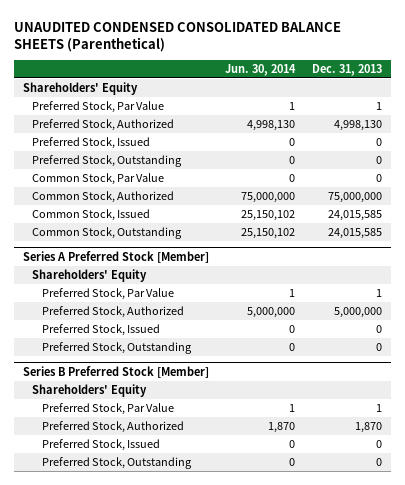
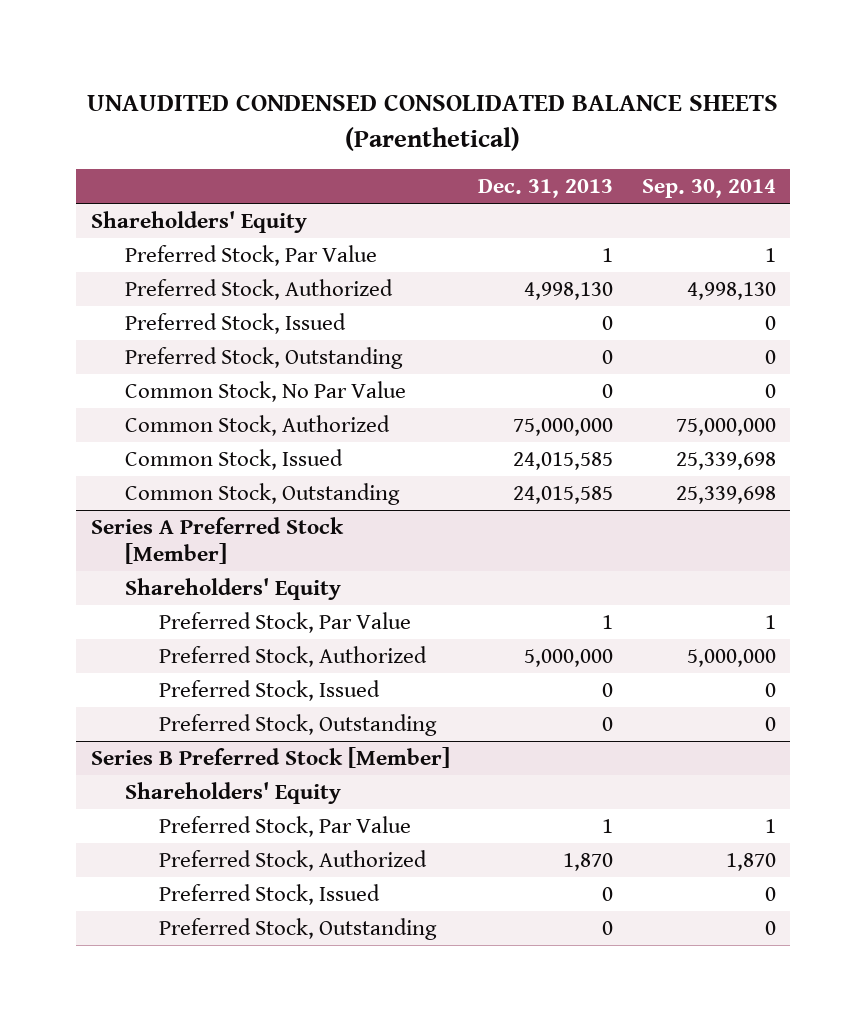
- | Jun. 30, 2014 | Dec. 31, 2013
+ | Dec. 31, 2013 | Sep. 30, 2014
- Common Stock, Par Value | 0 | 0
+ Common Stock, No Par Value | 0 | 0

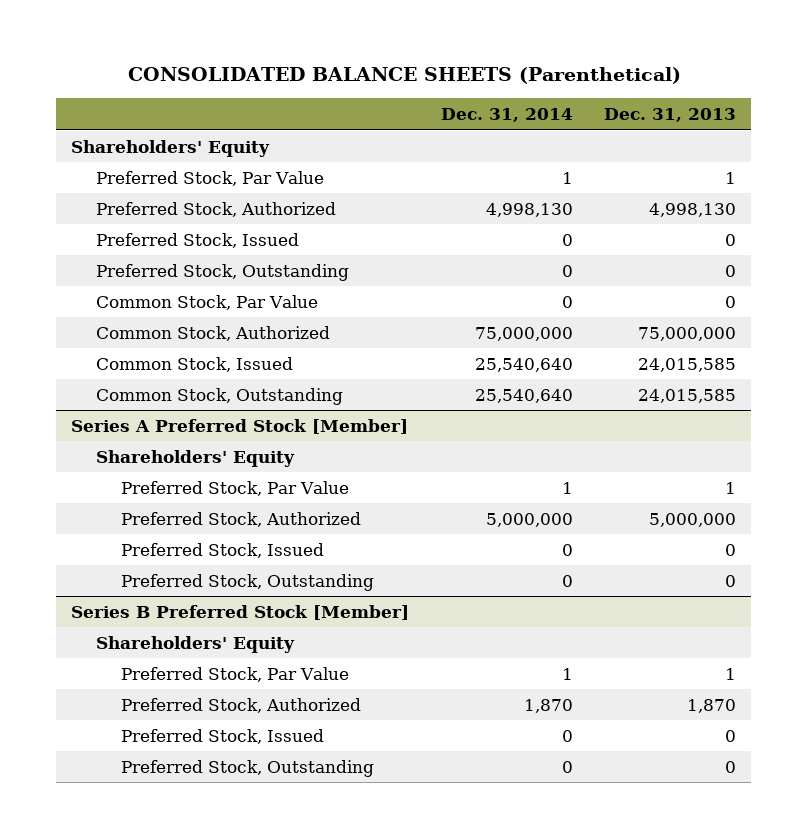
- UNAUDITED CONDENSED CONSOLIDATED BALANCE SHEETS (Parenthetical)
+ CONSOLIDATED BALANCE SHEETS (Parenthetical)
- | Dec. 31, 2013 | Sep. 30, 2014
+ | Dec. 31, 2014 | Dec. 31, 2013
- Common Stock, No Par Value | 0 | 0
+ Common Stock, Par Value | 0 | 0

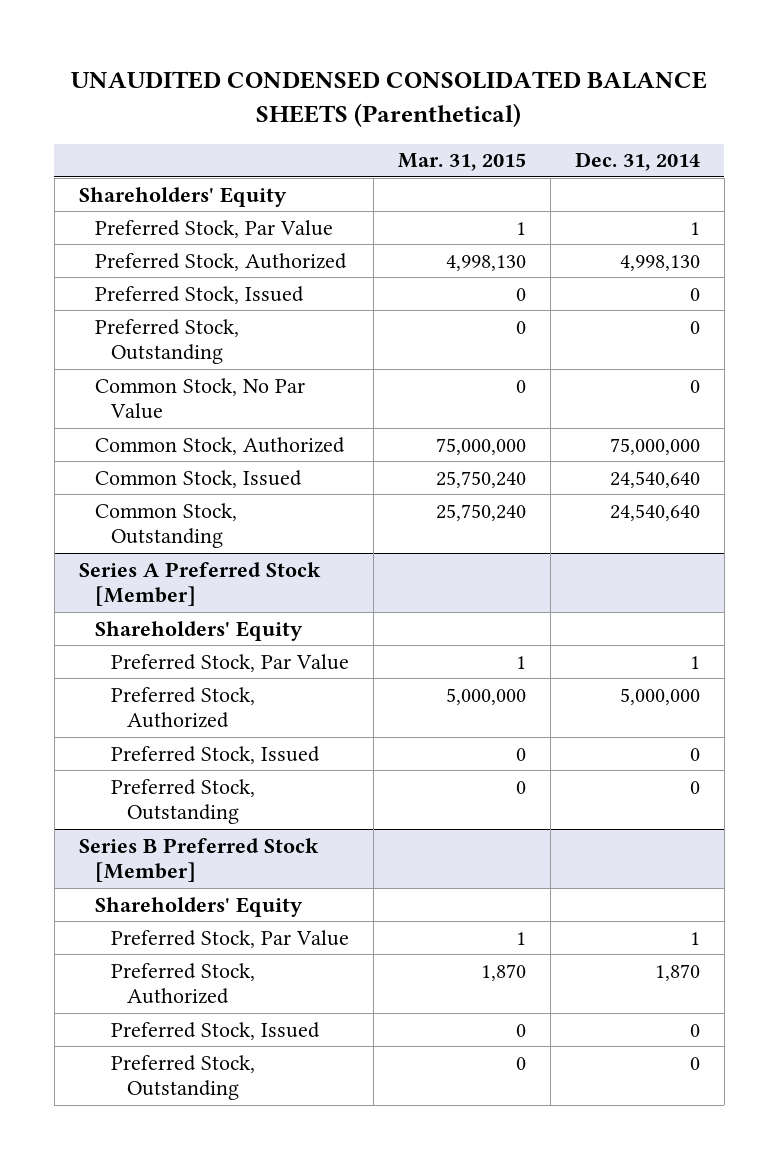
- CONSOLIDATED BALANCE SHEETS (Parenthetical)
+ UNAUDITED CONDENSED CONSOLIDATED BALANCE SHEETS (Parenthetical)
- | Dec. 31, 2014 | Dec. 31, 2013
+ | Mar. 31, 2015 | Dec. 31, 2014
- Common Stock, Par Value | 0 | 0
+ Common Stock, No Par Value | 0 | 0
- Common Stock, Issued | 25,540,640 | 24,015,585
- Common Stock, Outstanding | 25,540,640 | 24,015,585
+ Common Stock, Issued | 25,750,240 | 24,540,640
+ Common Stock, Outstanding | 25,750,240 | 24,540,640

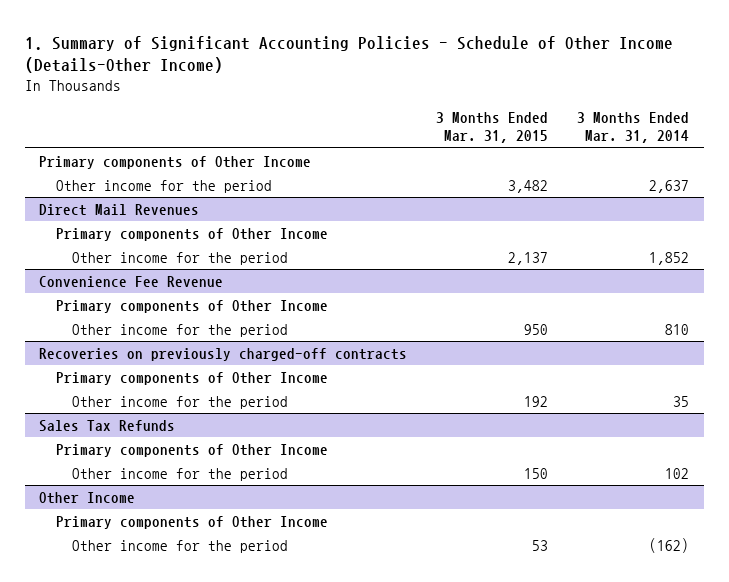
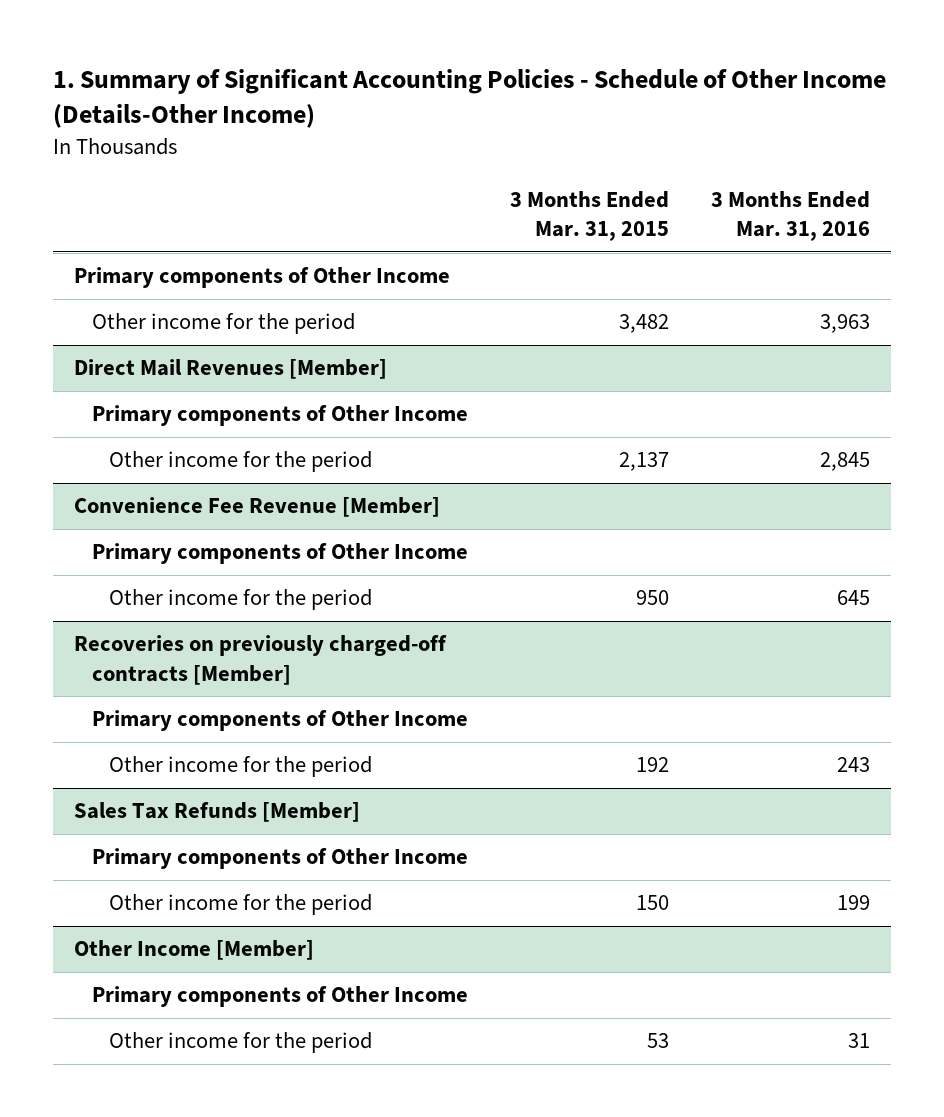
- | 3 Months Ended Mar. 31, 2015 | 3 Months Ended Mar. 31, 2014
+ | 3 Months Ended Mar. 31, 2015 | 3 Months Ended Mar. 31, 2016
- Direct Mail Revenues
+ Direct Mail Revenues [Member]
- Convenience Fee Revenue
+ Convenience Fee Revenue [Member]
- Recoveries on previously charged-off contracts
+ Recoveries on previously charged-off contracts [Member]
- Sales Tax Refunds
+ Sales Tax Refunds [Member]
- Other Income
+ Other Income [Member]

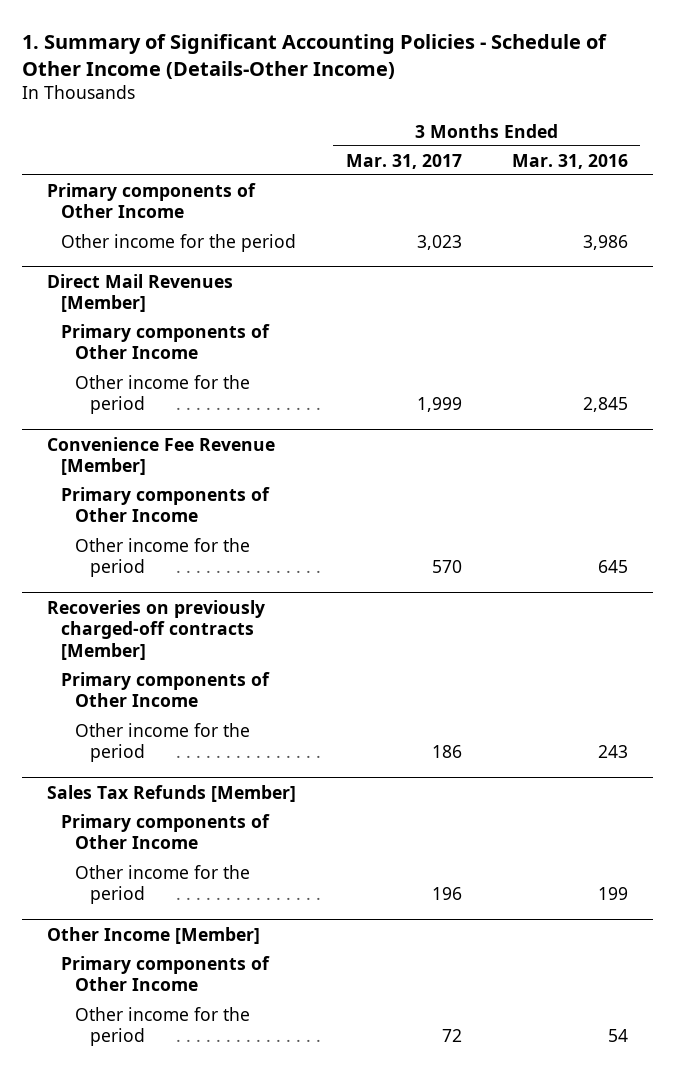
- | 3 Months Ended Mar. 31, 2015 | 3 Months Ended Mar. 31, 2016
+ | 3 Months Ended Mar. 31, 2017 | 3 Months Ended Mar. 31, 2016
- Other income for the period | 3,482 | 3,963
+ Other income for the period | 3,023 | 3,986
@ Other Income [Member]
- Other income for the period | 53 | 31
+ Other income for the period | 72 | 54

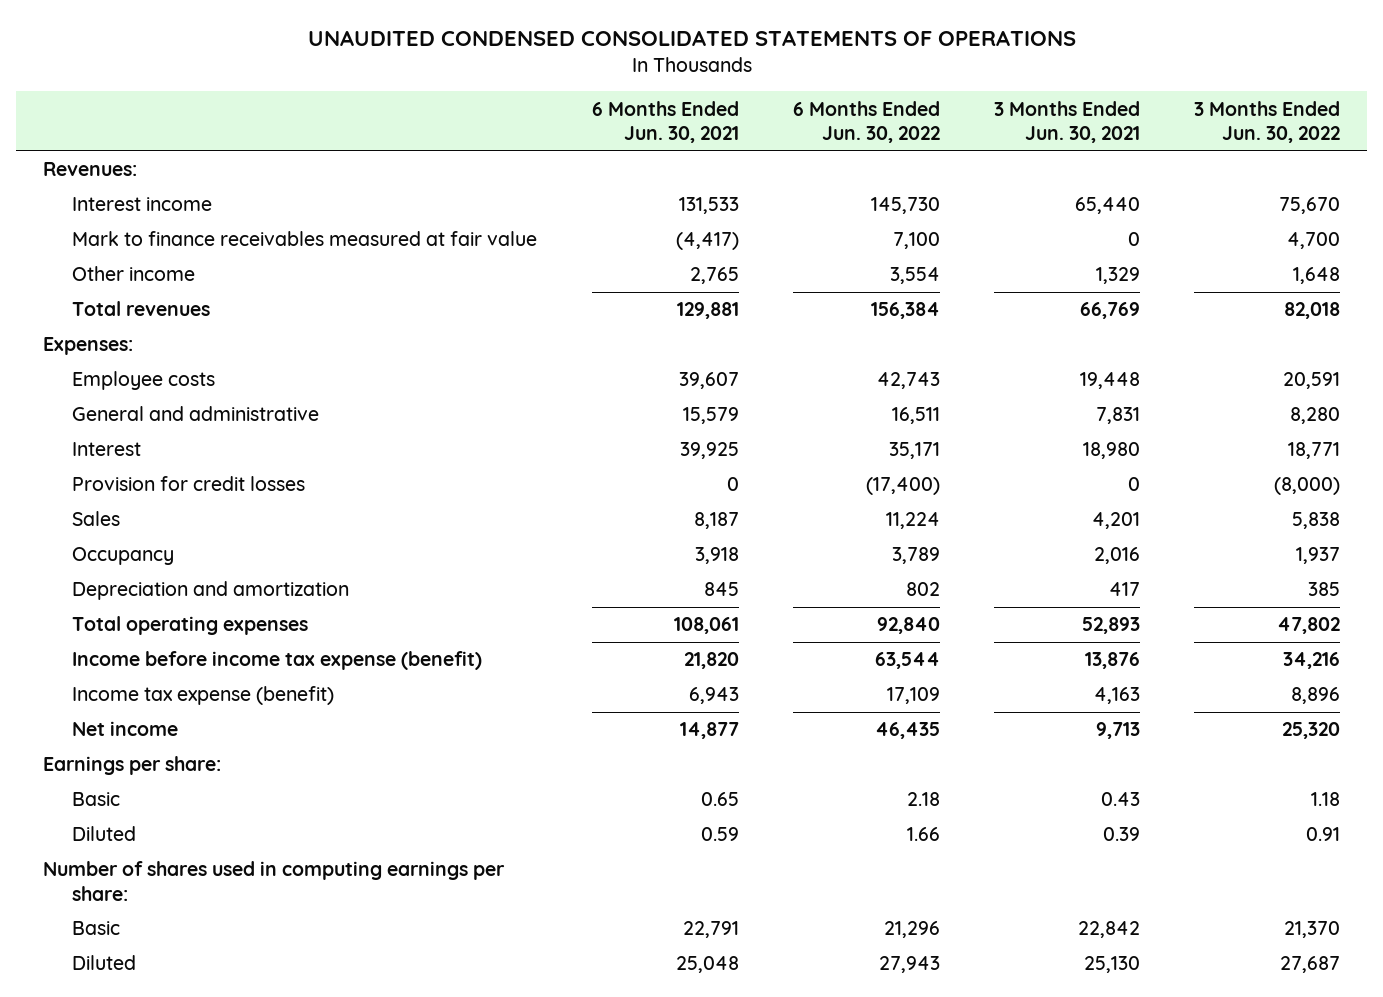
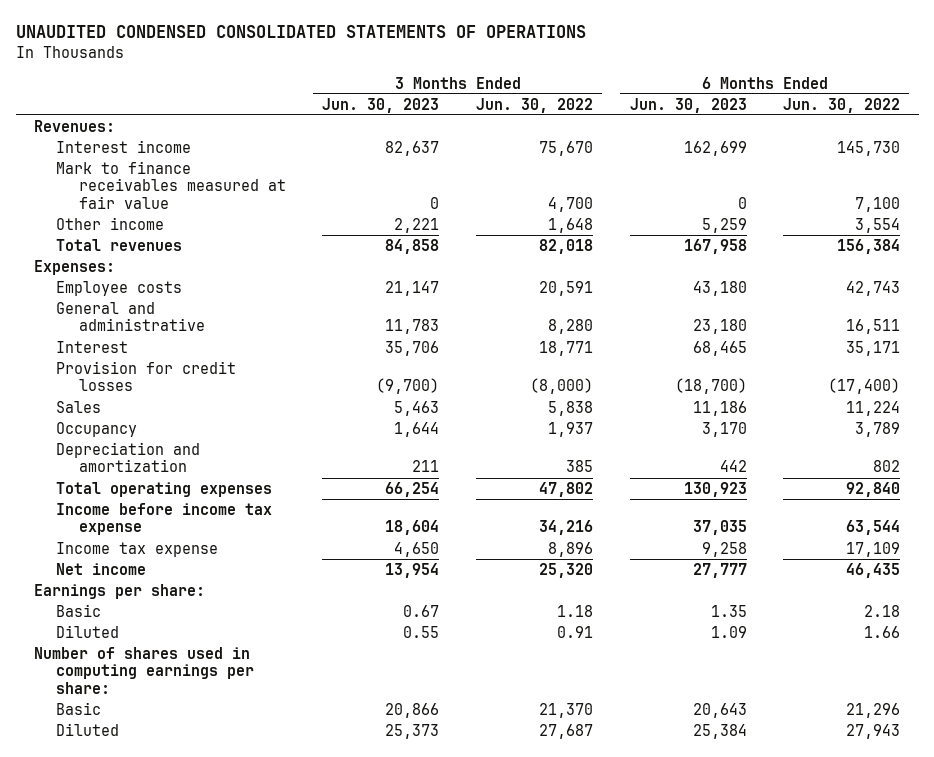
- | 6 Months Ended Jun. 30, 2021 | 6 Months Ended Jun. 30, 2022 | 3 Months Ended Jun. 30, 2021 | 3 Months Ended Jun. 30, 2022
+ | 3 Months Ended Jun. 30, 2023 | 3 Months Ended Jun. 30, 2022 | 6 Months Ended Jun. 30, 2023 | 6 Months Ended Jun. 30, 2022
- Income before income tax expense (benefit) | 21,820 | 63,544 | 13,876 | 34,216
- Income tax expense (benefit) | 6,943 | 17,109 | 4,163 | 8,896
+ Income before income tax expense | 18,604 | 34,216 | 37,035 | 63,544
+ Income tax expense | 4,650 | 8,896 | 9,258 | 17,109

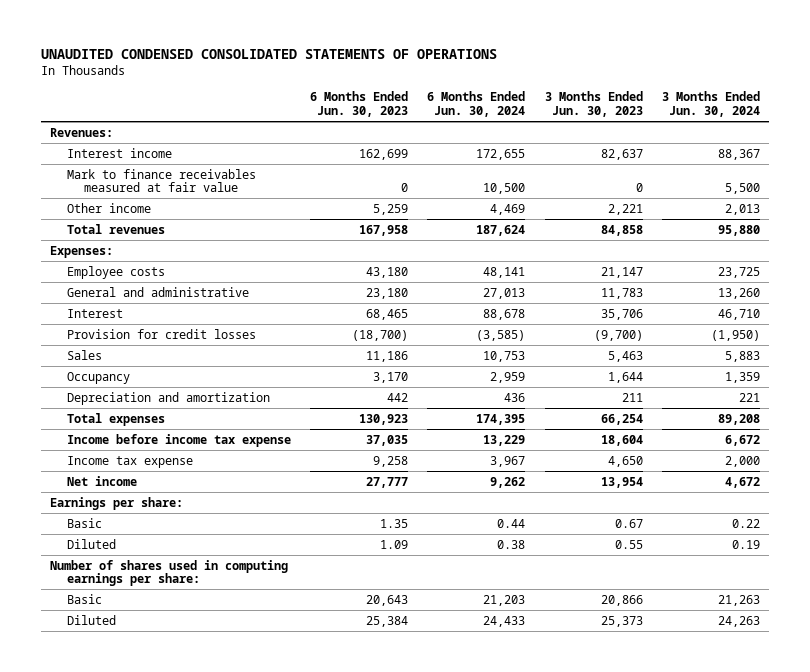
- | 3 Months Ended Jun. 30, 2023 | 3 Months Ended Jun. 30, 2022 | 6 Months Ended Jun. 30, 2023 | 6 Months Ended Jun. 30, 2022
+ | 6 Months Ended Jun. 30, 2023 | 6 Months Ended Jun. 30, 2024 | 3 Months Ended Jun. 30, 2023 | 3 Months Ended Jun. 30, 2024
- Total operating expenses | 66,254 | 47,802 | 130,923 | 92,840
+ Total expenses | 130,923 | 174,395 | 66,254 | 89,208

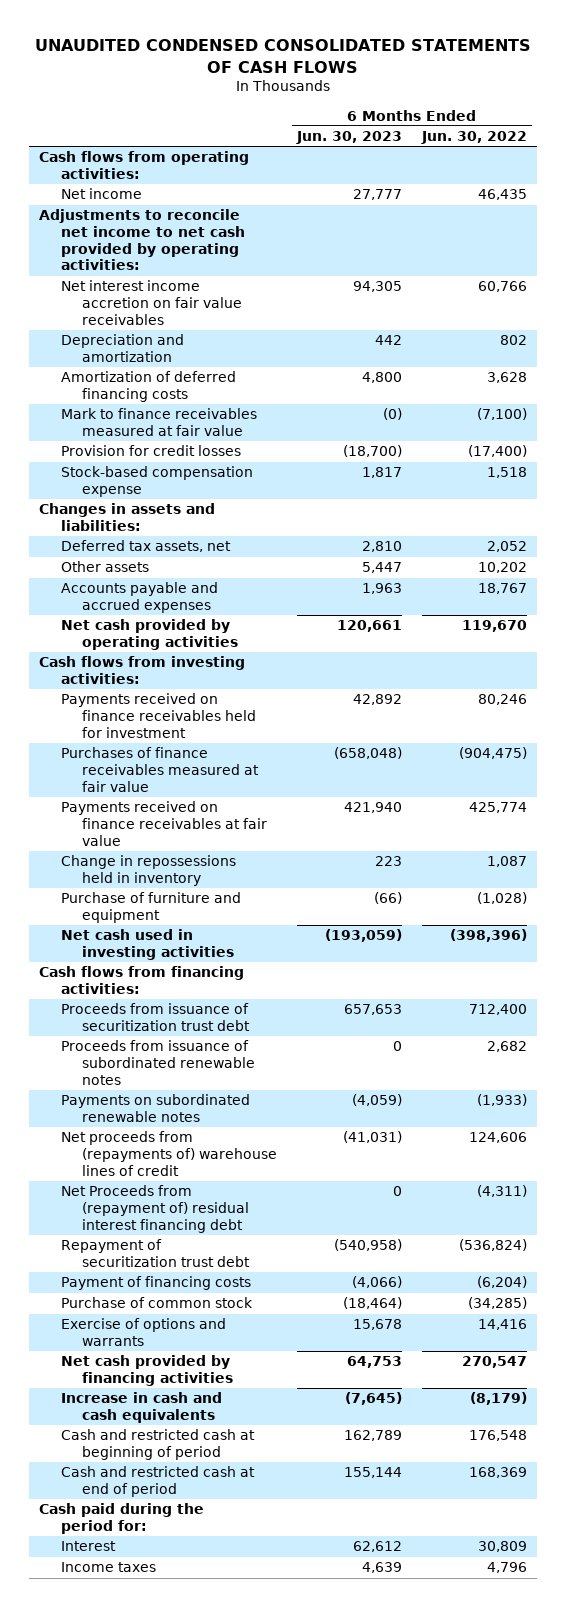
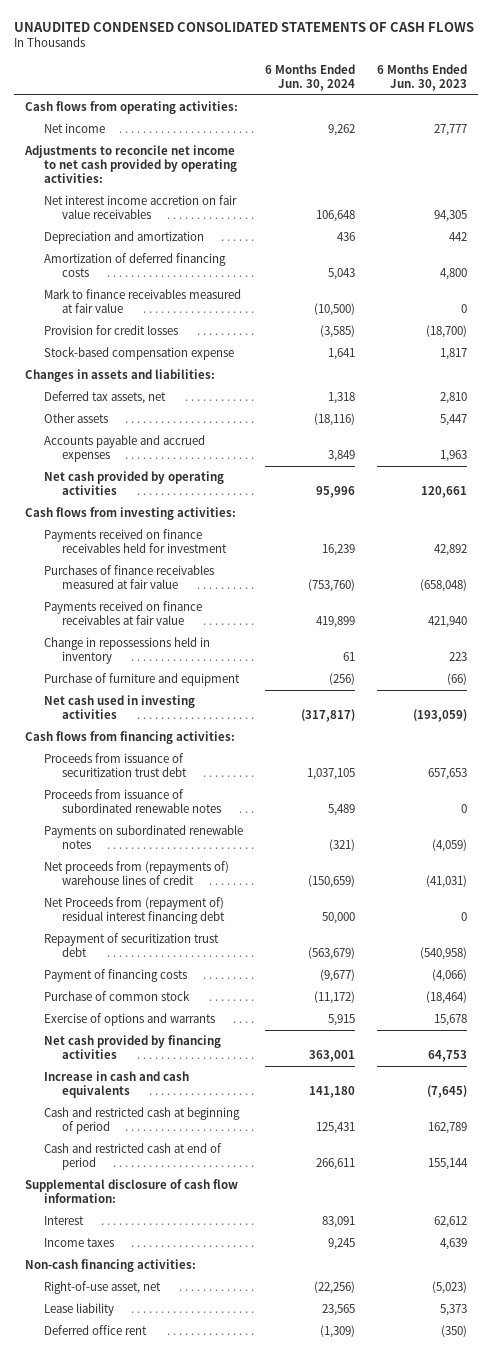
- | 6 Months Ended Jun. 30, 2023 | 6 Months Ended Jun. 30, 2022
+ | 6 Months Ended Jun. 30, 2024 | 6 Months Ended Jun. 30, 2023
- Mark to finance receivables measured at fair value | (0) | (7,100)
+ Mark to finance receivables measured at fair value | (10,500) | 0
- Cash paid during the period for:
+ Supplemental disclosure of cash flow information:
+ Non-cash financing activities:
+ Right-of-use asset, net | (22,256) | (5,023)
+ Lease liability | 23,565 | 5,373
+ Deferred office rent | (1,309) | (350)

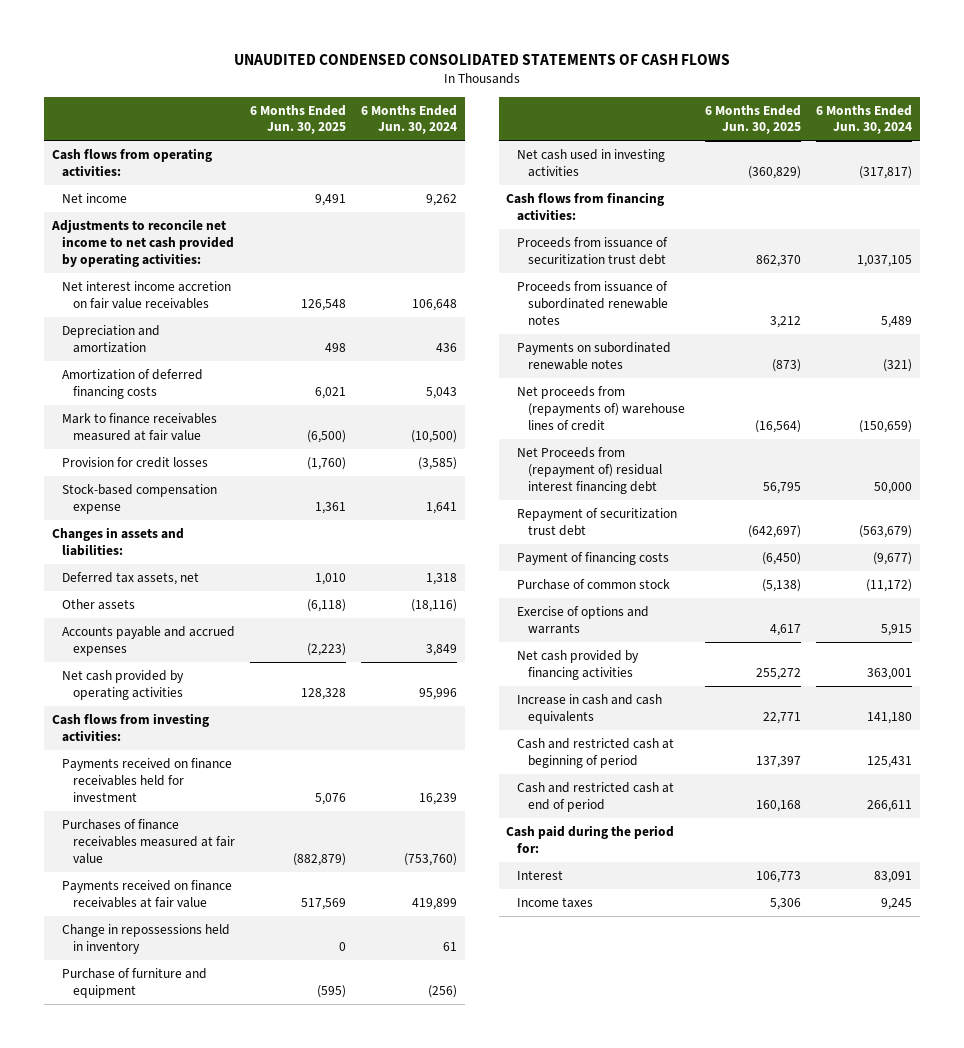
- | 6 Months Ended Jun. 30, 2024 | 6 Months Ended Jun. 30, 2023
+ | 6 Months Ended Jun. 30, 2025 | 6 Months Ended Jun. 30, 2024
- Supplemental disclosure of cash flow information:
+ Cash paid during the period for:
- Non-cash financing activities:
- Right-of-use asset, net | (22,256) | (5,023)
- Lease liability | 23,565 | 5,373
- Deferred office rent | (1,309) | (350)

